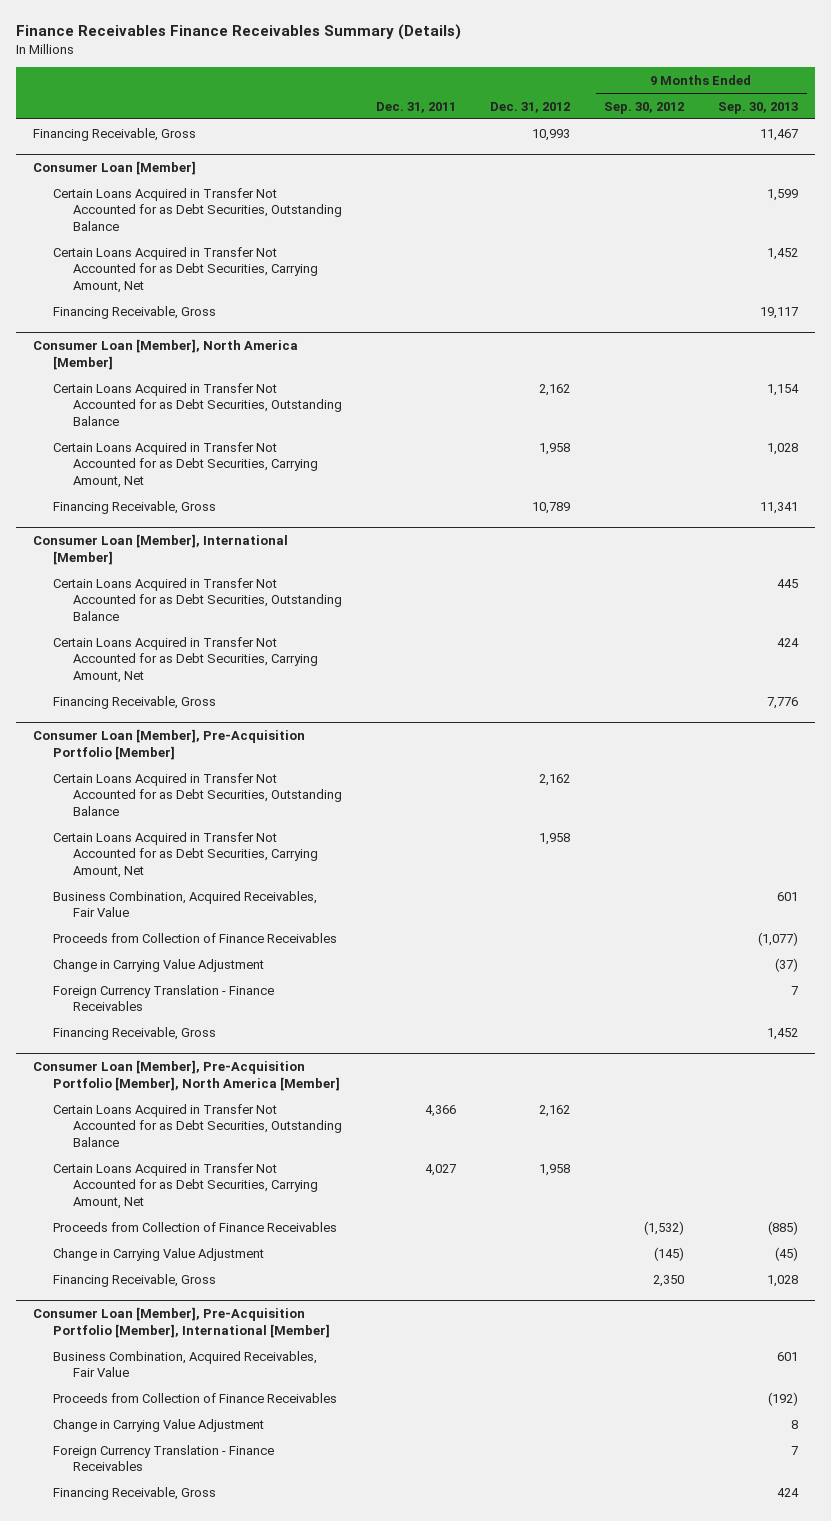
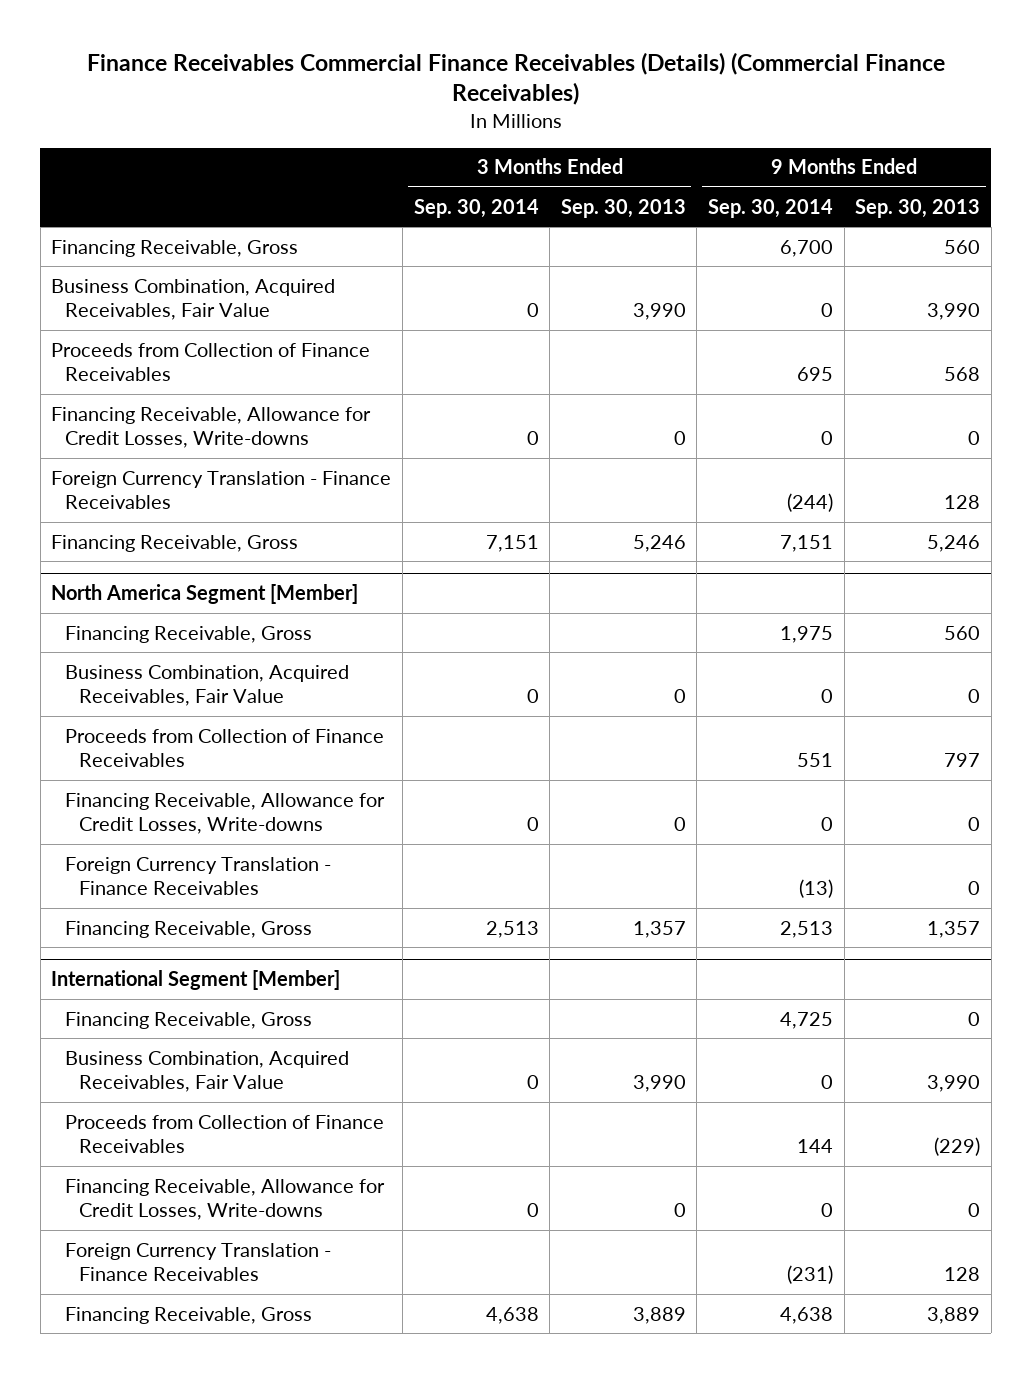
- Finance Receivables Finance Receivables Summary (Details)
+ Finance Receivables Commercial Finance Receivables (Details) (Commercial Finance Receivables)
- | Dec. 31, 2011 | Dec. 31, 2012 | 9 Months Ended Sep. 30, 2012 | 9 Months Ended Sep. 30, 2013
+ | 3 Months Ended Sep. 30, 2014 | 3 Months Ended Sep. 30, 2013 | 9 Months Ended Sep. 30, 2014 | 9 Months Ended Sep. 30, 2013
- Financing Receivable, Gross | | 10,993 | | 11,467
- Consumer Loan [Member]
- Certain Loans Acquired in Transfer Not Accounted for as Debt Securities, Outstanding Balance | | | | 1,599
- Certain Loans Acquired in Transfer Not Accounted for as Debt Securities, Carrying Amount, Net | | | | 1,452
- Financing Receivable, Gross | | | | 19,117
- Consumer Loan [Member], North America [Member]
- Certain Loans Acquired in Transfer Not Accounted for as Debt Securities, Outstanding Balance | | 2,162 | | 1,154
- Certain Loans Acquired in Transfer Not Accounted for as Debt Securities, Carrying Amount, Net | | 1,958 | | 1,028
- Financing Receivable, Gross | | 10,789 | | 11,341
- Consumer Loan [Member], International [Member]
- Certain Loans Acquired in Transfer Not Accounted for as Debt Securities, Outstanding Balance | | | | 445
- Certain Loans Acquired in Transfer Not Accounted for as Debt Securities, Carrying Amount, Net | | | | 424
- Financing Receivable, Gross | | | | 7,776
- Consumer Loan [Member], Pre-Acquisition Portfolio [Member]
- Certain Loans Acquired in Transfer Not Accounted for as Debt Securities, Outstanding Balance | | 2,162 | |
- Certain Loans Acquired in Transfer Not Accounted for as Debt Securities, Carrying Amount, Net | | 1,958 | |
- Business Combination, Acquired Receivables, Fair Value | | | | 601
- Proceeds from Collection of Finance Receivables | | | | (1,077)
- Change in Carrying Value Adjustment | | | | (37)
- Foreign Currency Translation - Finance Receivables | | | | 7
- Financing Receivable, Gross | | | | 1,452
- Consumer Loan [Member], Pre-Acquisition Portfolio [Member], North America [Member]
- Certain Loans Acquired in Transfer Not Accounted for as Debt Securities, Outstanding Balance | 4,366 | 2,162 | |
- Certain Loans Acquired in Transfer Not Accounted for as Debt Securities, Carrying Amount, Net | 4,027 | 1,958 | |
- Proceeds from Collection of Finance Receivables | | | (1,532) | (885)
- Change in Carrying Value Adjustment | | | (145) | (45)
- Financing Receivable, Gross | | | 2,350 | 1,028
- Consumer Loan [Member], Pre-Acquisition Portfolio [Member], International [Member]
- Business Combination, Acquired Receivables, Fair Value | | | | 601
- Proceeds from Collection of Finance Receivables | | | | (192)
- Change in Carrying Value Adjustment | | | | 8
- Foreign Currency Translation - Finance Receivables | | | | 7
- Financing Receivable, Gross | | | | 424
+ Financing Receivable, Gross | | | 6,700 | 560
+ Business Combination, Acquired Receivables, Fair Value | 0 | 3,990 | 0 | 3,990
+ Proceeds from Collection of Finance Receivables | | | 695 | 568
+ Financing Receivable, Allowance for Credit Losses, Write-downs | 0 | 0 | 0 | 0
+ Foreign Currency Translation - Finance Receivables | | | (244) | 128
+ Financing Receivable, Gross | 7,151 | 5,246 | 7,151 | 5,246
+ North America Segment [Member]
+ Financing Receivable, Gross | | | 1,975 | 560
+ Business Combination, Acquired Receivables, Fair Value | 0 | 0 | 0 | 0
+ Proceeds from Collection of Finance Receivables | | | 551 | 797
+ Financing Receivable, Allowance for Credit Losses, Write-downs | 0 | 0 | 0 | 0
+ Foreign Currency Translation - Finance Receivables | | | (13) | 0
+ Financing Receivable, Gross | 2,513 | 1,357 | 2,513 | 1,357
+ International Segment [Member]
+ Financing Receivable, Gross | | | 4,725 | 0
+ Business Combination, Acquired Receivables, Fair Value | 0 | 3,990 | 0 | 3,990
+ Proceeds from Collection of Finance Receivables | | | 144 | (229)
+ Financing Receivable, Allowance for Credit Losses, Write-downs | 0 | 0 | 0 | 0
+ Foreign Currency Translation - Finance Receivables | | | (231) | 128
+ Financing Receivable, Gross | 4,638 | 3,889 | 4,638 | 3,889

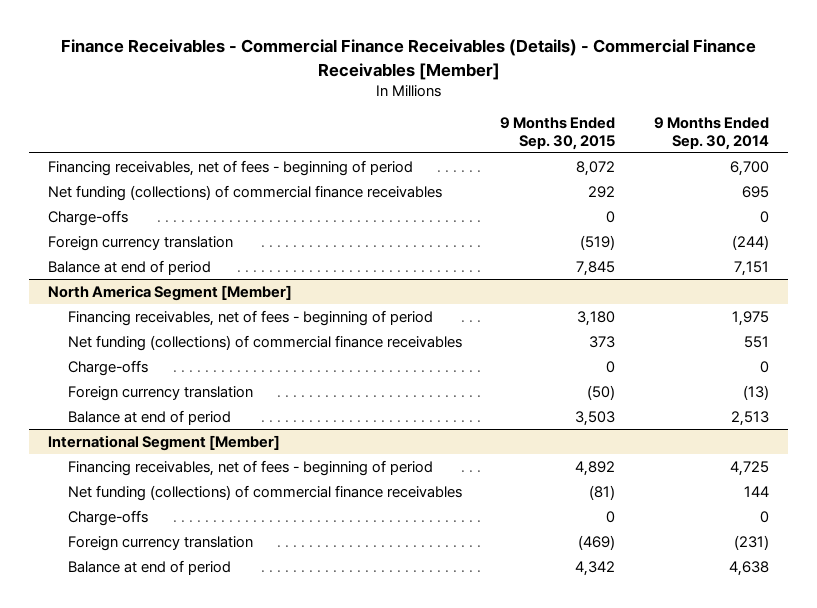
- Finance Receivables Commercial Finance Receivables (Details) (Commercial Finance Receivables)
+ Finance Receivables - Commercial Finance Receivables (Details) - Commercial Finance Receivables [Member]
- | 3 Months Ended Sep. 30, 2014 | 3 Months Ended Sep. 30, 2013 | 9 Months Ended Sep. 30, 2014 | 9 Months Ended Sep. 30, 2013
+ | 9 Months Ended Sep. 30, 2015 | 9 Months Ended Sep. 30, 2014
- Financing Receivable, Gross | | | 6,700 | 560
- Business Combination, Acquired Receivables, Fair Value | 0 | 3,990 | 0 | 3,990
- Proceeds from Collection of Finance Receivables | | | 695 | 568
- Financing Receivable, Allowance for Credit Losses, Write-downs | 0 | 0 | 0 | 0
- Foreign Currency Translation - Finance Receivables | | | (244) | 128
- Financing Receivable, Gross | 7,151 | 5,246 | 7,151 | 5,246
+ Financing receivables, net of fees - beginning of period | 8,072 | 6,700
+ Net funding (collections) of commercial finance receivables | 292 | 695
+ Charge-offs | 0 | 0
+ Foreign currency translation | (519) | (244)
+ Balance at end of period | 7,845 | 7,151
@ North America Segment [Member]
- Financing Receivable, Gross | | | 1,975 | 560
- Business Combination, Acquired Receivables, Fair Value | 0 | 0 | 0 | 0
- Proceeds from Collection of Finance Receivables | | | 551 | 797
- Financing Receivable, Allowance for Credit Losses, Write-downs | 0 | 0 | 0 | 0
- Foreign Currency Translation - Finance Receivables | | | (13) | 0
- Financing Receivable, Gross | 2,513 | 1,357 | 2,513 | 1,357
+ Financing receivables, net of fees - beginning of period | 3,180 | 1,975
+ Net funding (collections) of commercial finance receivables | 373 | 551
+ Charge-offs | 0 | 0
+ Foreign currency translation | (50) | (13)
+ Balance at end of period | 3,503 | 2,513
@ International Segment [Member]
- Financing Receivable, Gross | | | 4,725 | 0
- Business Combination, Acquired Receivables, Fair Value | 0 | 3,990 | 0 | 3,990
- Proceeds from Collection of Finance Receivables | | | 144 | (229)
- Financing Receivable, Allowance for Credit Losses, Write-downs | 0 | 0 | 0 | 0
- Foreign Currency Translation - Finance Receivables | | | (231) | 128
- Financing Receivable, Gross | 4,638 | 3,889 | 4,638 | 3,889
+ Financing receivables, net of fees - beginning of period | 4,892 | 4,725
+ Net funding (collections) of commercial finance receivables | (81) | 144
+ Charge-offs | 0 | 0
+ Foreign currency translation | (469) | (231)
+ Balance at end of period | 4,342 | 4,638

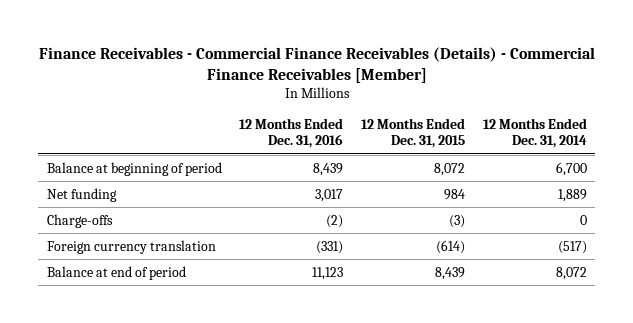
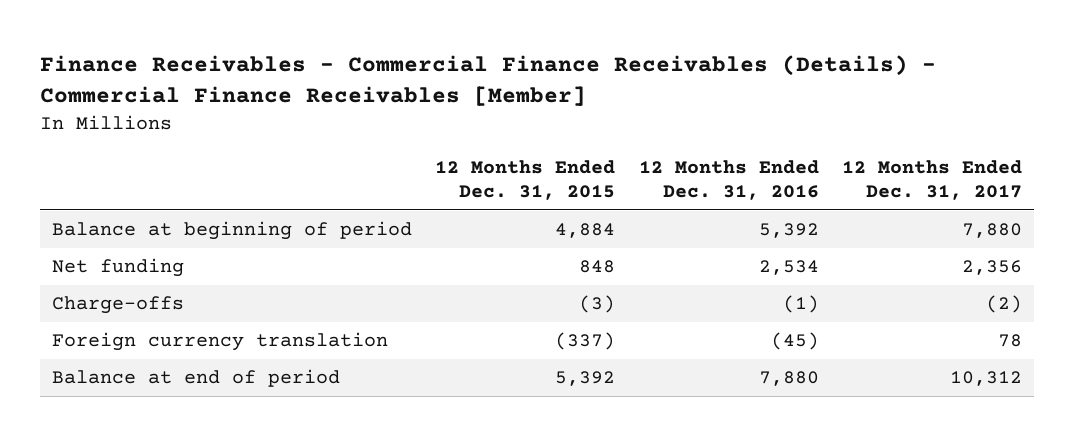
- | 12 Months Ended Dec. 31, 2016 | 12 Months Ended Dec. 31, 2015 | 12 Months Ended Dec. 31, 2014
+ | 12 Months Ended Dec. 31, 2015 | 12 Months Ended Dec. 31, 2016 | 12 Months Ended Dec. 31, 2017
- Balance at beginning of period | 8,439 | 8,072 | 6,700
- Net funding | 3,017 | 984 | 1,889
- Charge-offs | (2) | (3) | 0
- Foreign currency translation | (331) | (614) | (517)
- Balance at end of period | 11,123 | 8,439 | 8,072
+ Balance at beginning of period | 4,884 | 5,392 | 7,880
+ Net funding | 848 | 2,534 | 2,356
+ Charge-offs | (3) | (1) | (2)
+ Foreign currency translation | (337) | (45) | 78
+ Balance at end of period | 5,392 | 7,880 | 10,312

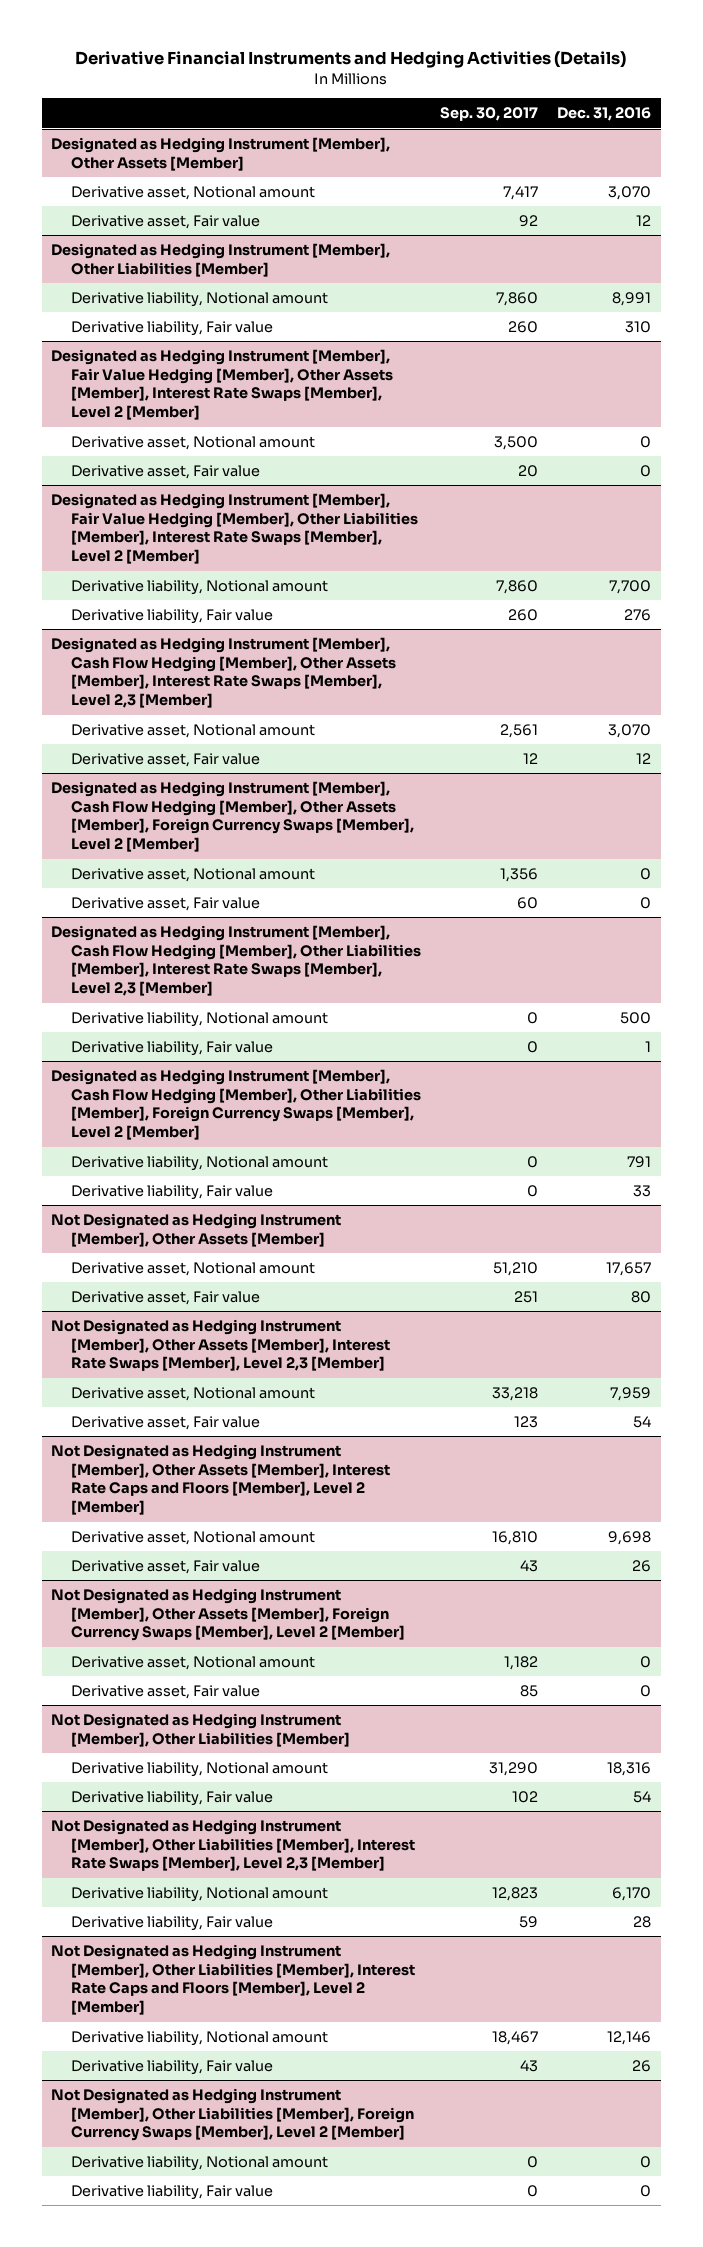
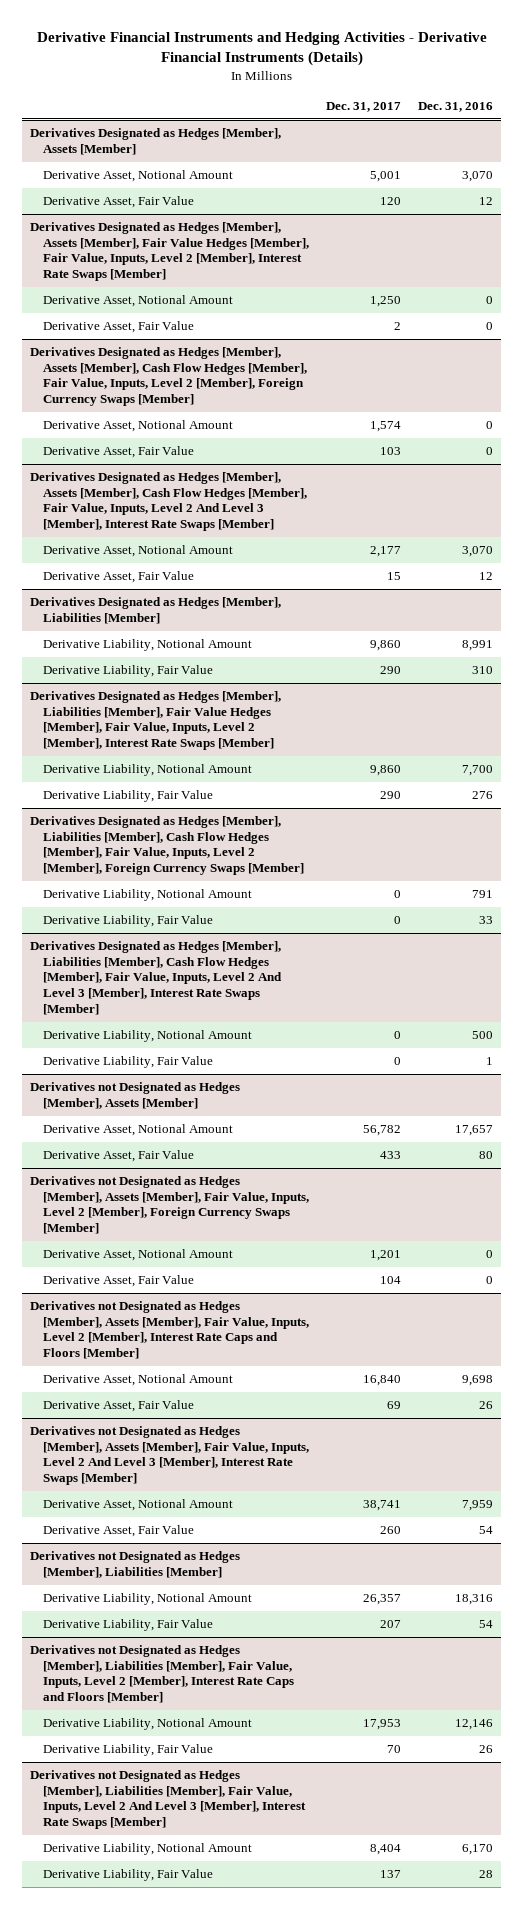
- Derivative Financial Instruments and Hedging Activities (Details)
+ Derivative Financial Instruments and Hedging Activities - Derivative Financial Instruments (Details)
- | Sep. 30, 2017 | Dec. 31, 2016
+ | Dec. 31, 2017 | Dec. 31, 2016
- Designated as Hedging Instrument [Member], Other Assets [Member]
- Derivative asset, Notional amount | 7,417 | 3,070
- Derivative asset, Fair value | 92 | 12
- Designated as Hedging Instrument [Member], Other Liabilities [Member]
- Derivative liability, Notional amount | 7,860 | 8,991
- Derivative liability, Fair value | 260 | 310
- Designated as Hedging Instrument [Member], Fair Value Hedging [Member], Other Assets [Member], Interest Rate Swaps [Member], Level 2 [Member]
- Derivative asset, Notional amount | 3,500 | 0
- Derivative asset, Fair value | 20 | 0
- Designated as Hedging Instrument [Member], Fair Value Hedging [Member], Other Liabilities [Member], Interest Rate Swaps [Member], Level 2 [Member]
- Derivative liability, Notional amount | 7,860 | 7,700
- Derivative liability, Fair value | 260 | 276
- Designated as Hedging Instrument [Member], Cash Flow Hedging [Member], Other Assets [Member], Interest Rate Swaps [Member], Level 2,3 [Member]
- Derivative asset, Notional amount | 2,561 | 3,070
- Derivative asset, Fair value | 12 | 12
- Designated as Hedging Instrument [Member], Cash Flow Hedging [Member], Other Assets [Member], Foreign Currency Swaps [Member], Level 2 [Member]
- Derivative asset, Notional amount | 1,356 | 0
- Derivative asset, Fair value | 60 | 0
- Designated as Hedging Instrument [Member], Cash Flow Hedging [Member], Other Liabilities [Member], Interest Rate Swaps [Member], Level 2,3 [Member]
- Derivative liability, Notional amount | 0 | 500
- Derivative liability, Fair value | 0 | 1
- Designated as Hedging Instrument [Member], Cash Flow Hedging [Member], Other Liabilities [Member], Foreign Currency Swaps [Member], Level 2 [Member]
- Derivative liability, Notional amount | 0 | 791
- Derivative liability, Fair value | 0 | 33
- Not Designated as Hedging Instrument [Member], Other Assets [Member]
- Derivative asset, Notional amount | 51,210 | 17,657
- Derivative asset, Fair value | 251 | 80
- Not Designated as Hedging Instrument [Member], Other Assets [Member], Interest Rate Swaps [Member], Level 2,3 [Member]
- Derivative asset, Notional amount | 33,218 | 7,959
- Derivative asset, Fair value | 123 | 54
- Not Designated as Hedging Instrument [Member], Other Assets [Member], Interest Rate Caps and Floors [Member], Level 2 [Member]
- Derivative asset, Notional amount | 16,810 | 9,698
- Derivative asset, Fair value | 43 | 26
- Not Designated as Hedging Instrument [Member], Other Assets [Member], Foreign Currency Swaps [Member], Level 2 [Member]
- Derivative asset, Notional amount | 1,182 | 0
- Derivative asset, Fair value | 85 | 0
- Not Designated as Hedging Instrument [Member], Other Liabilities [Member]
- Derivative liability, Notional amount | 31,290 | 18,316
- Derivative liability, Fair value | 102 | 54
- Not Designated as Hedging Instrument [Member], Other Liabilities [Member], Interest Rate Swaps [Member], Level 2,3 [Member]
- Derivative liability, Notional amount | 12,823 | 6,170
- Derivative liability, Fair value | 59 | 28
- Not Designated as Hedging Instrument [Member], Other Liabilities [Member], Interest Rate Caps and Floors [Member], Level 2 [Member]
- Derivative liability, Notional amount | 18,467 | 12,146
- Derivative liability, Fair value | 43 | 26
- Not Designated as Hedging Instrument [Member], Other Liabilities [Member], Foreign Currency Swaps [Member], Level 2 [Member]
- Derivative liability, Notional amount | 0 | 0
- Derivative liability, Fair value | 0 | 0
+ Derivatives Designated as Hedges [Member], Assets [Member]
+ Derivative Asset, Notional Amount | 5,001 | 3,070
+ Derivative Asset, Fair Value | 120 | 12
+ Derivatives Designated as Hedges [Member], Assets [Member], Fair Value Hedges [Member], Fair Value, Inputs, Level 2 [Member], Interest Rate Swaps [Member]
+ Derivative Asset, Notional Amount | 1,250 | 0
+ Derivative Asset, Fair Value | 2 | 0
+ Derivatives Designated as Hedges [Member], Assets [Member], Cash Flow Hedges [Member], Fair Value, Inputs, Level 2 [Member], Foreign Currency Swaps [Member]
+ Derivative Asset, Notional Amount | 1,574 | 0
+ Derivative Asset, Fair Value | 103 | 0
+ Derivatives Designated as Hedges [Member], Assets [Member], Cash Flow Hedges [Member], Fair Value, Inputs, Level 2 And Level 3 [Member], Interest Rate Swaps [Member]
+ Derivative Asset, Notional Amount | 2,177 | 3,070
+ Derivative Asset, Fair Value | 15 | 12
+ Derivatives Designated as Hedges [Member], Liabilities [Member]
+ Derivative Liability, Notional Amount | 9,860 | 8,991
+ Derivative Liability, Fair Value | 290 | 310
+ Derivatives Designated as Hedges [Member], Liabilities [Member], Fair Value Hedges [Member], Fair Value, Inputs, Level 2 [Member], Interest Rate Swaps [Member]
+ Derivative Liability, Notional Amount | 9,860 | 7,700
+ Derivative Liability, Fair Value | 290 | 276
+ Derivatives Designated as Hedges [Member], Liabilities [Member], Cash Flow Hedges [Member], Fair Value, Inputs, Level 2 [Member], Foreign Currency Swaps [Member]
+ Derivative Liability, Notional Amount | 0 | 791
+ Derivative Liability, Fair Value | 0 | 33
+ Derivatives Designated as Hedges [Member], Liabilities [Member], Cash Flow Hedges [Member], Fair Value, Inputs, Level 2 And Level 3 [Member], Interest Rate Swaps [Member]
+ Derivative Liability, Notional Amount | 0 | 500
+ Derivative Liability, Fair Value | 0 | 1
+ Derivatives not Designated as Hedges [Member], Assets [Member]
+ Derivative Asset, Notional Amount | 56,782 | 17,657
+ Derivative Asset, Fair Value | 433 | 80
+ Derivatives not Designated as Hedges [Member], Assets [Member], Fair Value, Inputs, Level 2 [Member], Foreign Currency Swaps [Member]
+ Derivative Asset, Notional Amount | 1,201 | 0
+ Derivative Asset, Fair Value | 104 | 0
+ Derivatives not Designated as Hedges [Member], Assets [Member], Fair Value, Inputs, Level 2 [Member], Interest Rate Caps and Floors [Member]
+ Derivative Asset, Notional Amount | 16,840 | 9,698
+ Derivative Asset, Fair Value | 69 | 26
+ Derivatives not Designated as Hedges [Member], Assets [Member], Fair Value, Inputs, Level 2 And Level 3 [Member], Interest Rate Swaps [Member]
+ Derivative Asset, Notional Amount | 38,741 | 7,959
+ Derivative Asset, Fair Value | 260 | 54
+ Derivatives not Designated as Hedges [Member], Liabilities [Member]
+ Derivative Liability, Notional Amount | 26,357 | 18,316
+ Derivative Liability, Fair Value | 207 | 54
+ Derivatives not Designated as Hedges [Member], Liabilities [Member], Fair Value, Inputs, Level 2 [Member], Interest Rate Caps and Floors [Member]
+ Derivative Liability, Notional Amount | 17,953 | 12,146
+ Derivative Liability, Fair Value | 70 | 26
+ Derivatives not Designated as Hedges [Member], Liabilities [Member], Fair Value, Inputs, Level 2 And Level 3 [Member], Interest Rate Swaps [Member]
+ Derivative Liability, Notional Amount | 8,404 | 6,170
+ Derivative Liability, Fair Value | 137 | 28

